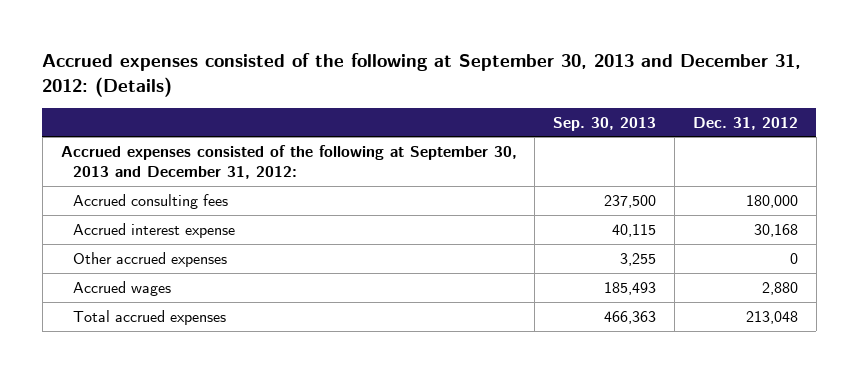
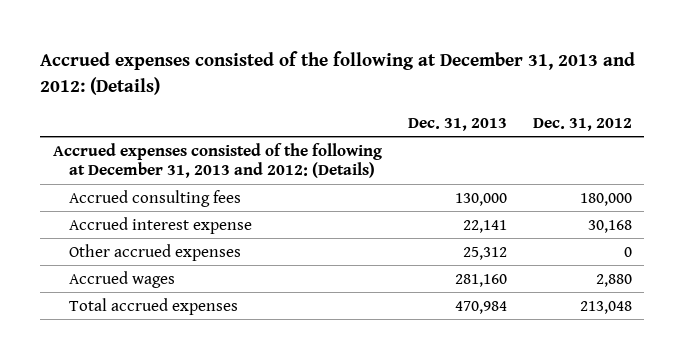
- Accrued expenses consisted of the following at September 30, 2013 and December 31, 2012: (Details)
+ Accrued expenses consisted of the following at December 31, 2013 and 2012: (Details)
- | Sep. 30, 2013 | Dec. 31, 2012
+ | Dec. 31, 2013 | Dec. 31, 2012
- Accrued expenses consisted of the following at September 30, 2013 and December 31, 2012:
+ Accrued expenses consisted of the following at December 31, 2013 and 2012: (Details)

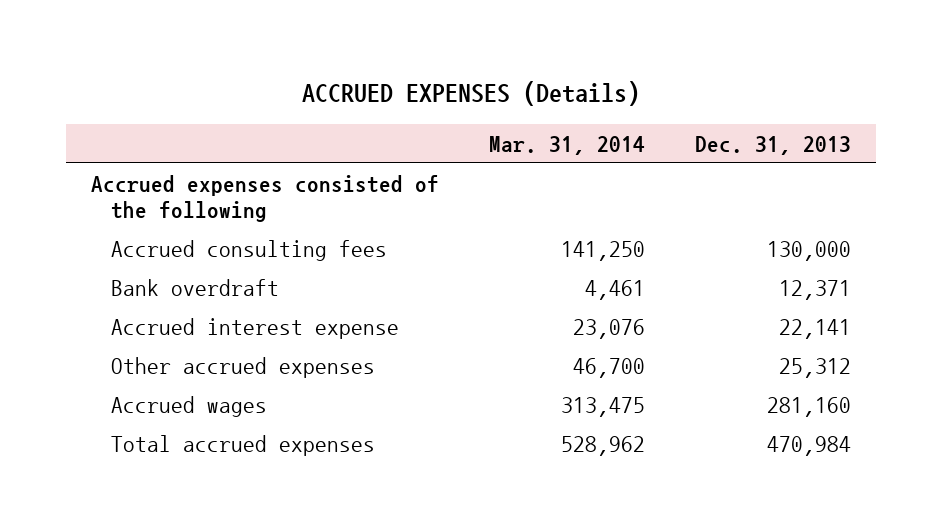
- Accrued expenses consisted of the following at December 31, 2013 and 2012: (Details)
+ ACCRUED EXPENSES (Details)
- | Dec. 31, 2013 | Dec. 31, 2012
+ | Mar. 31, 2014 | Dec. 31, 2013
- Accrued expenses consisted of the following at December 31, 2013 and 2012: (Details)
+ Accrued expenses consisted of the following
+ Bank overdraft | 4,461 | 12,371

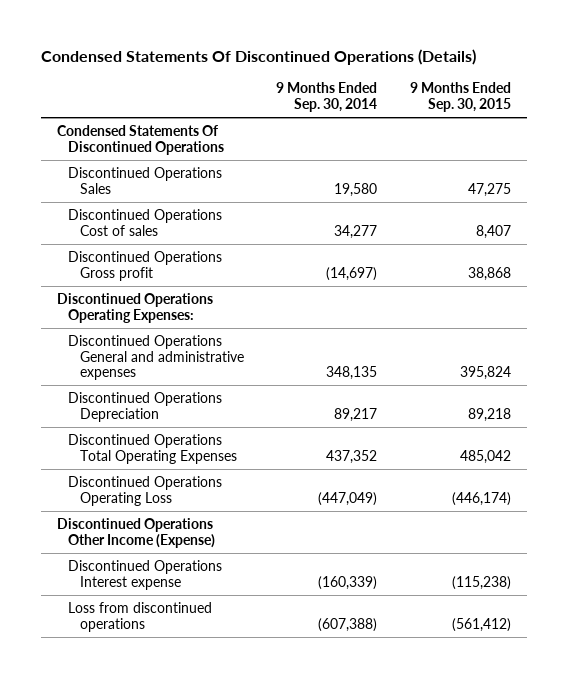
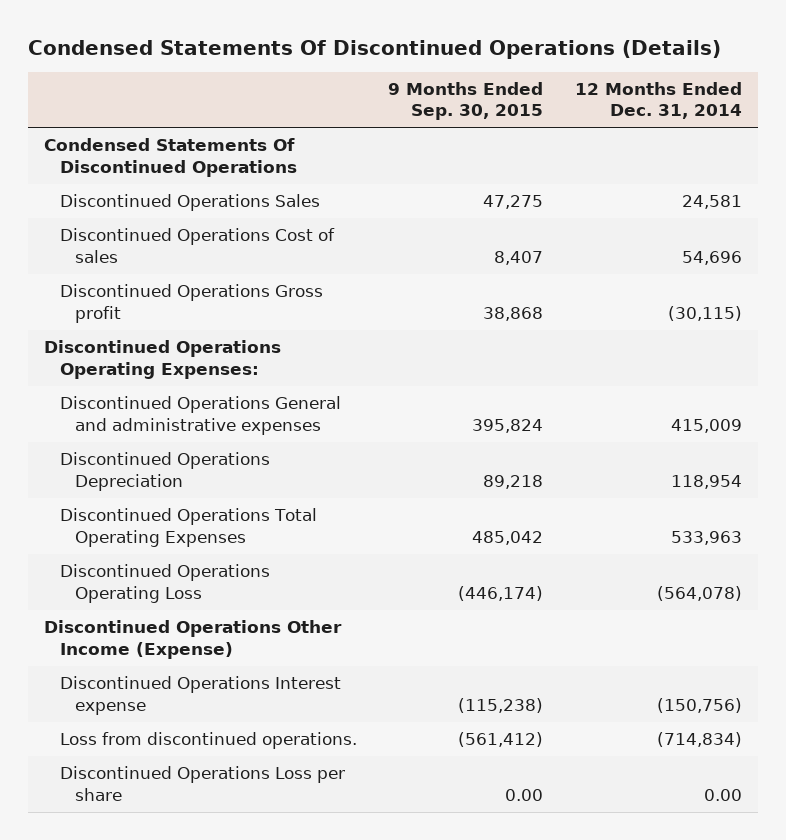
- | 9 Months Ended Sep. 30, 2014 | 9 Months Ended Sep. 30, 2015
+ | 9 Months Ended Sep. 30, 2015 | 12 Months Ended Dec. 31, 2014
- Loss from discontinued operations | (607,388) | (561,412)
+ Loss from discontinued operations. | (561,412) | (714,834)
+ Discontinued Operations Loss per share | 0.00 | 0.00

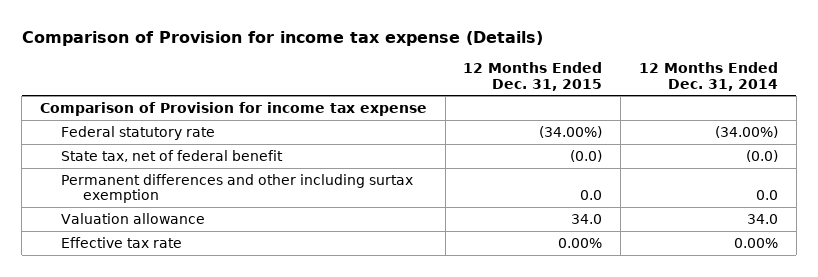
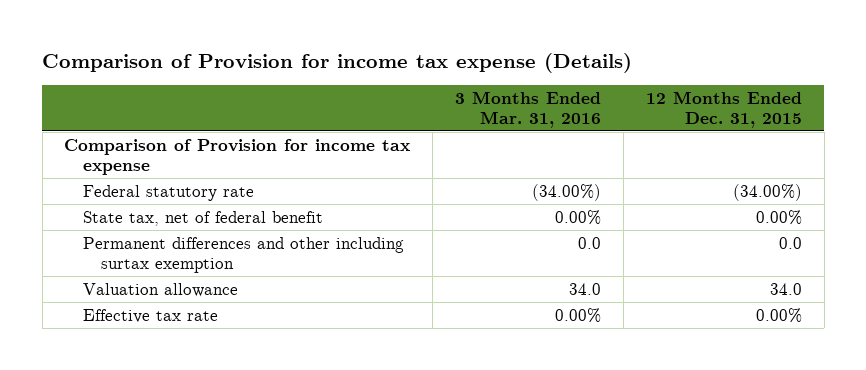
- | 12 Months Ended Dec. 31, 2015 | 12 Months Ended Dec. 31, 2014
+ | 3 Months Ended Mar. 31, 2016 | 12 Months Ended Dec. 31, 2015
- State tax, net of federal benefit | (0.0) | (0.0)
+ State tax, net of federal benefit | 0.00% | 0.00%

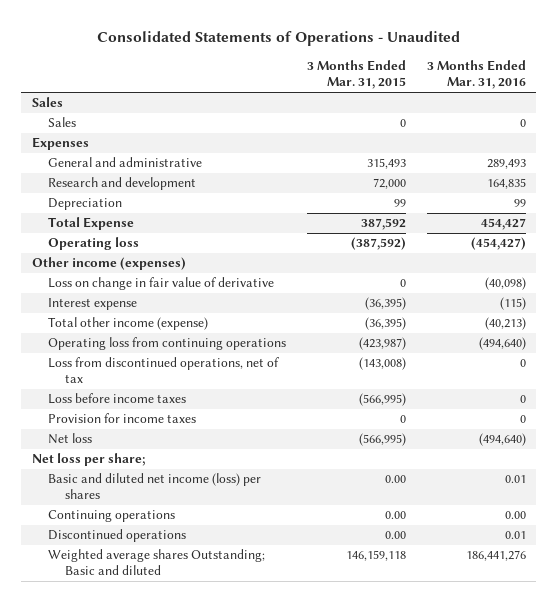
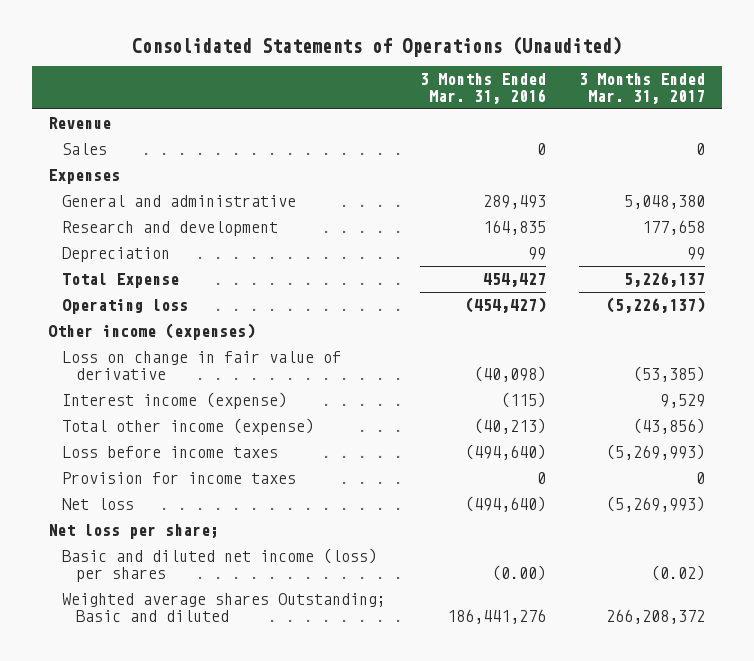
- Consolidated Statements of Operations - Unaudited
+ Consolidated Statements of Operations (Unaudited)
- | 3 Months Ended Mar. 31, 2015 | 3 Months Ended Mar. 31, 2016
+ | 3 Months Ended Mar. 31, 2016 | 3 Months Ended Mar. 31, 2017
- Sales
+ Revenue
- Interest expense | (36,395) | (115)
+ Interest income (expense) | (115) | 9,529
- Operating loss from continuing operations | (423,987) | (494,640)
- Loss from discontinued operations, net of tax | (143,008) | 0
- Loss before income taxes | (566,995) | 0
+ Loss before income taxes | (494,640) | (5,269,993)
- Basic and diluted net income (loss) per shares | 0.00 | 0.01
- Continuing operations | 0.00 | 0.00
- Discontinued operations | 0.00 | 0.01
+ Basic and diluted net income (loss) per shares | (0.00) | (0.02)

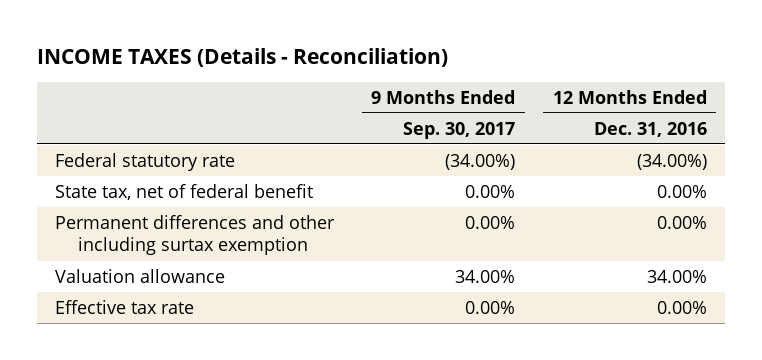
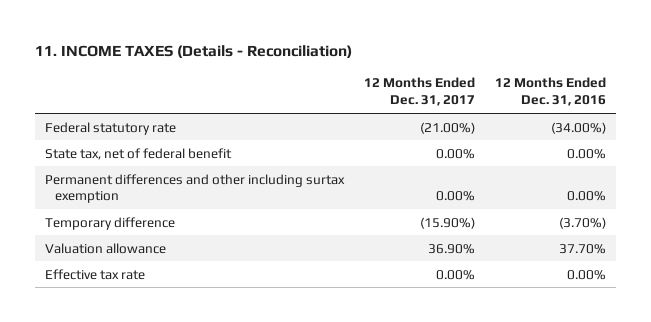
- INCOME TAXES (Details - Reconciliation)
+ 11. INCOME TAXES (Details - Reconciliation)
- | 9 Months Ended Sep. 30, 2017 | 12 Months Ended Dec. 31, 2016
+ | 12 Months Ended Dec. 31, 2017 | 12 Months Ended Dec. 31, 2016
- Valuation allowance | 34.00% | 34.00%
+ Temporary difference | (15.90%) | (3.70%)
+ Valuation allowance | 36.90% | 37.70%

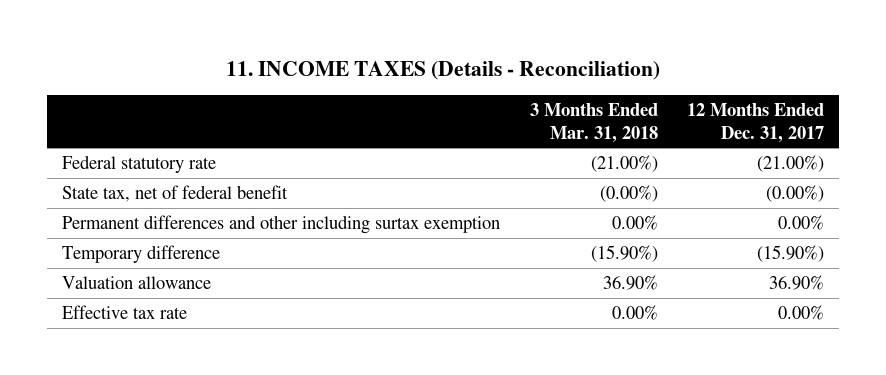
- | 12 Months Ended Dec. 31, 2017 | 12 Months Ended Dec. 31, 2016
+ | 3 Months Ended Mar. 31, 2018 | 12 Months Ended Dec. 31, 2017
- State tax, net of federal benefit | 0.00% | 0.00%
+ State tax, net of federal benefit | (0.00%) | (0.00%)

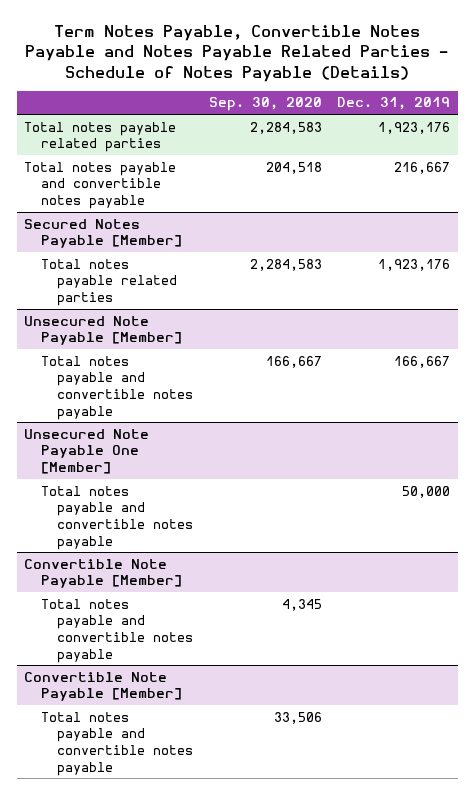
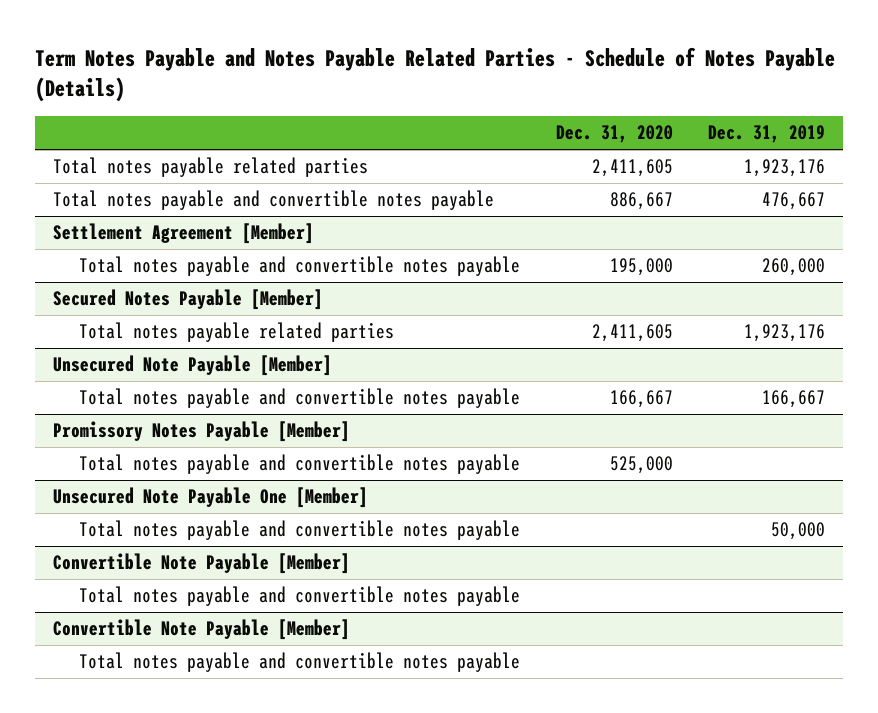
- Term Notes Payable, Convertible Notes Payable and Notes Payable Related Parties - Schedule of Notes Payable (Details)
+ Term Notes Payable and Notes Payable Related Parties - Schedule of Notes Payable (Details)
- | Sep. 30, 2020 | Dec. 31, 2019
+ | Dec. 31, 2020 | Dec. 31, 2019
- Total notes payable and convertible notes payable | 204,518 | 216,667
+ Total notes payable and convertible notes payable | 886,667 | 476,667
+ Settlement Agreement [Member]
+ Total notes payable and convertible notes payable | 195,000 | 260,000
+ Promissory Notes Payable [Member]
+ Total notes payable and convertible notes payable | 525,000 |

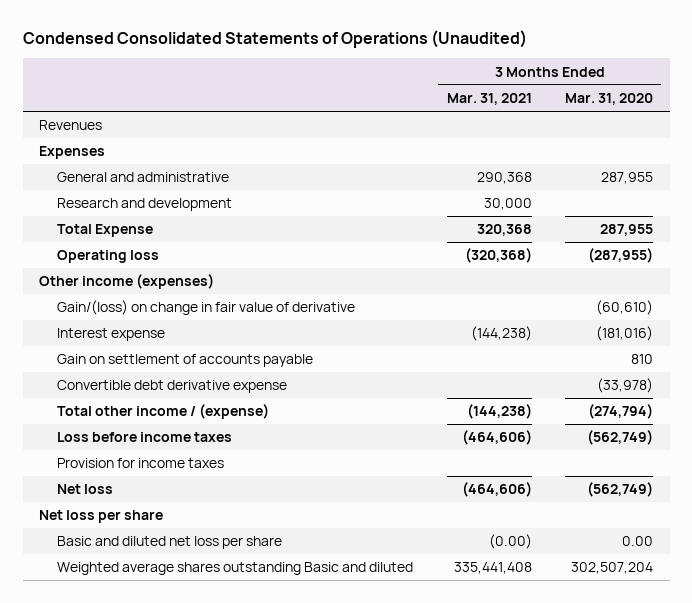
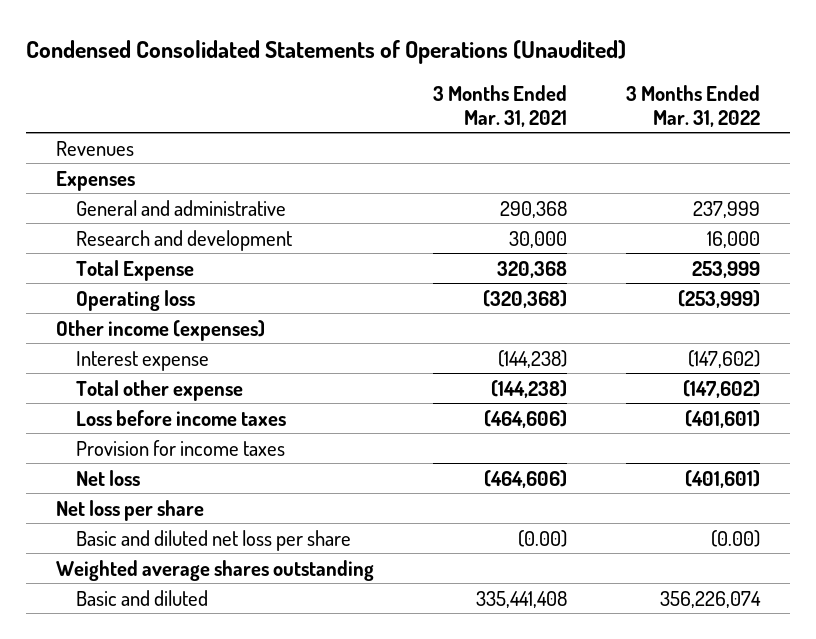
- | 3 Months Ended Mar. 31, 2021 | 3 Months Ended Mar. 31, 2020
+ | 3 Months Ended Mar. 31, 2021 | 3 Months Ended Mar. 31, 2022
- Gain/(loss) on change in fair value of derivative | | (60,610)
- Gain on settlement of accounts payable | | 810
- Convertible debt derivative expense | | (33,978)
- Total other income / (expense) | (144,238) | (274,794)
+ Total other expense | (144,238) | (147,602)
- Weighted average shares outstanding Basic and diluted | 335,441,408 | 302,507,204
+ Weighted average shares outstanding
+ Basic and diluted | 335,441,408 | 356,226,074

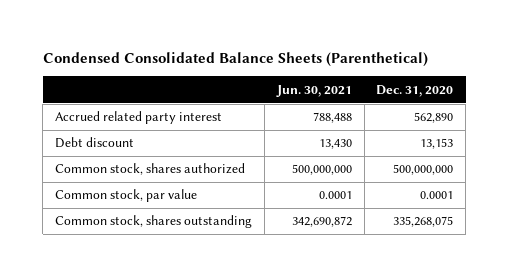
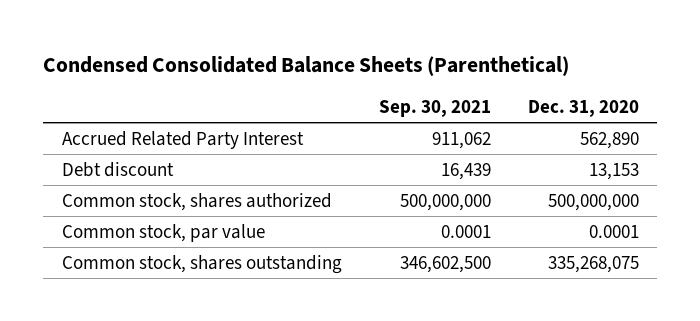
- | Jun. 30, 2021 | Dec. 31, 2020
+ | Sep. 30, 2021 | Dec. 31, 2020
- Accrued related party interest | 788,488 | 562,890
+ Accrued Related Party Interest | 911,062 | 562,890

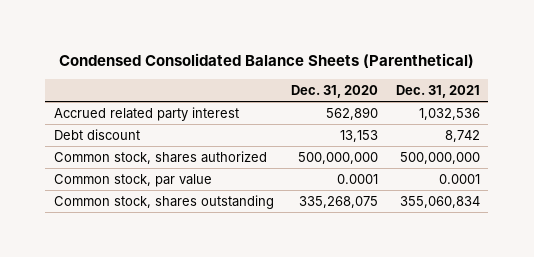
- | Sep. 30, 2021 | Dec. 31, 2020
+ | Dec. 31, 2020 | Dec. 31, 2021
- Accrued Related Party Interest | 911,062 | 562,890
+ Accrued related party interest | 562,890 | 1,032,536

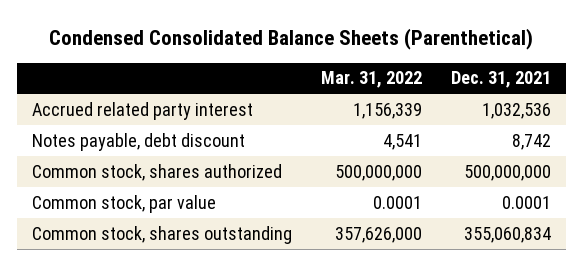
- | Dec. 31, 2020 | Dec. 31, 2021
+ | Mar. 31, 2022 | Dec. 31, 2021
- Debt discount | 13,153 | 8,742
+ Notes payable, debt discount | 4,541 | 8,742

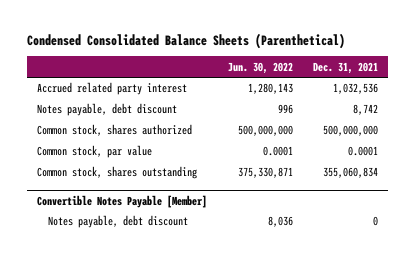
- | Mar. 31, 2022 | Dec. 31, 2021
+ | Jun. 30, 2022 | Dec. 31, 2021
+ Convertible Notes Payable [Member]
+ Notes payable, debt discount | 8,036 | 0

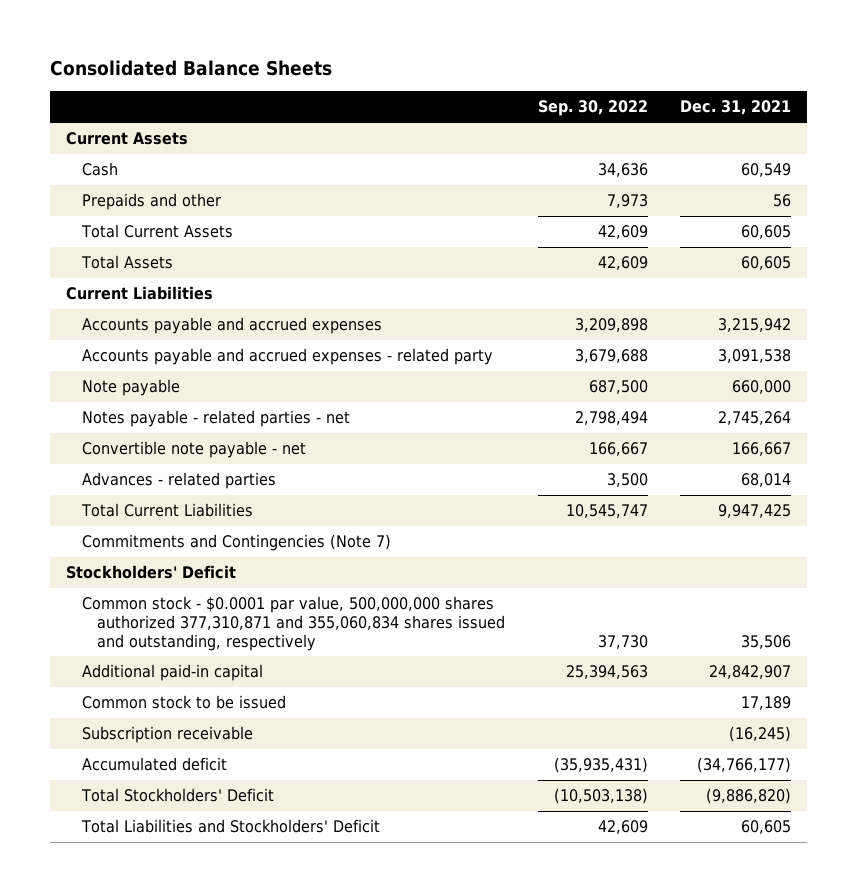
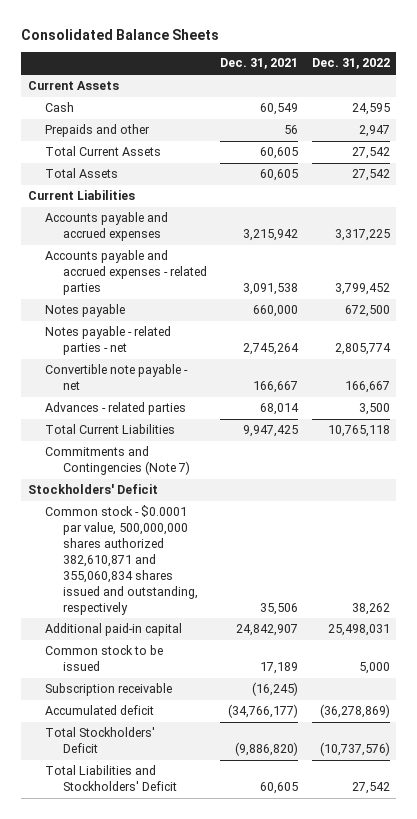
- | Sep. 30, 2022 | Dec. 31, 2021
+ | Dec. 31, 2021 | Dec. 31, 2022
- Accounts payable and accrued expenses - related party | 3,679,688 | 3,091,538
- Note payable | 687,500 | 660,000
+ Accounts payable and accrued expenses - related parties | 3,091,538 | 3,799,452
+ Notes payable | 660,000 | 672,500
- Common stock - $0.0001 par value, 500,000,000 shares authorized 377,310,871 and 355,060,834 shares issued and outstanding, respectively | 37,730 | 35,506
+ Common stock - $0.0001 par value, 500,000,000 shares authorized 382,610,871 and 355,060,834 shares issued and outstanding, respectively | 35,506 | 38,262

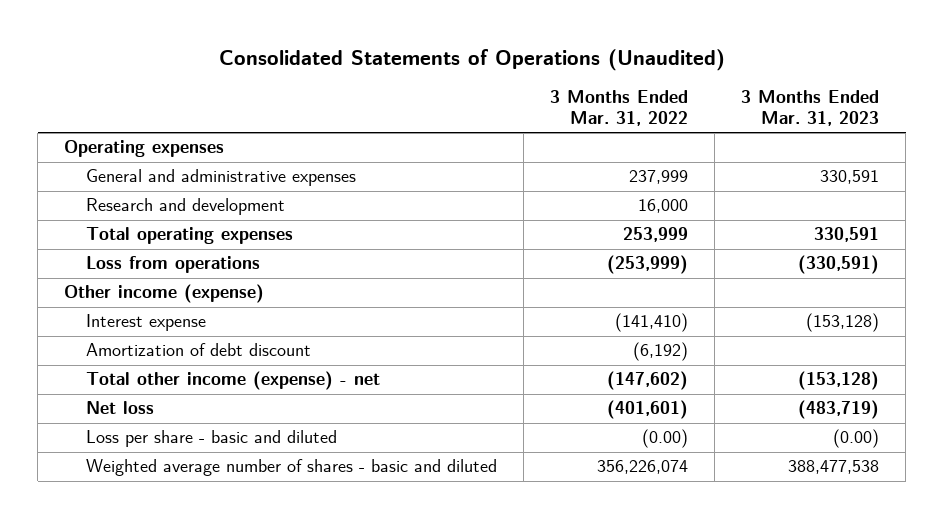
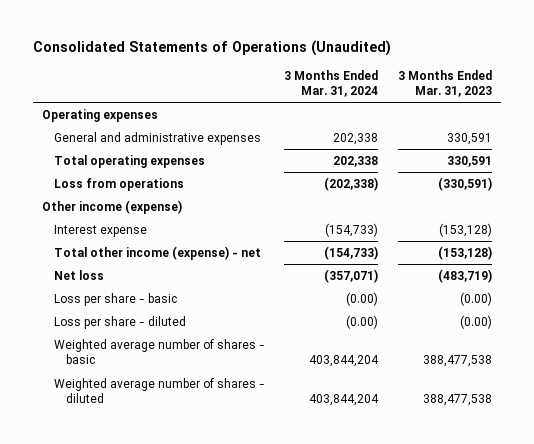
- | 3 Months Ended Mar. 31, 2022 | 3 Months Ended Mar. 31, 2023
+ | 3 Months Ended Mar. 31, 2024 | 3 Months Ended Mar. 31, 2023
- Research and development | 16,000 |
- Amortization of debt discount | (6,192) |
- Loss per share - basic and diluted | (0.00) | (0.00)
- Weighted average number of shares - basic and diluted | 356,226,074 | 388,477,538
+ Loss per share - basic | (0.00) | (0.00)
+ Loss per share - diluted | (0.00) | (0.00)
+ Weighted average number of shares - basic | 403,844,204 | 388,477,538
+ Weighted average number of shares - diluted | 403,844,204 | 388,477,538

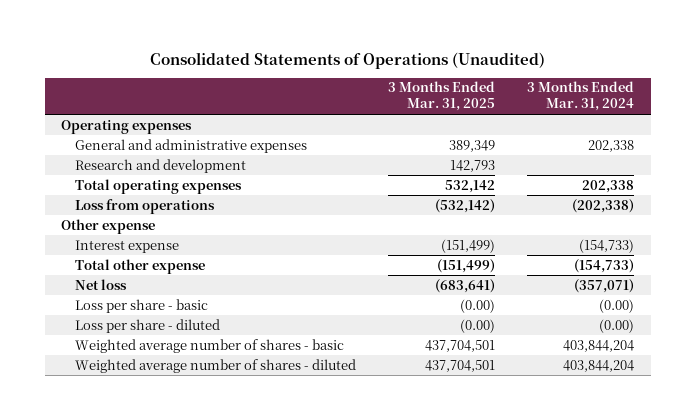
- | 3 Months Ended Mar. 31, 2024 | 3 Months Ended Mar. 31, 2023
+ | 3 Months Ended Mar. 31, 2025 | 3 Months Ended Mar. 31, 2024
+ Research and development | 142,793 |
- Other income (expense)
+ Other expense
- Total other income (expense) - net | (154,733) | (153,128)
+ Total other expense | (151,499) | (154,733)

